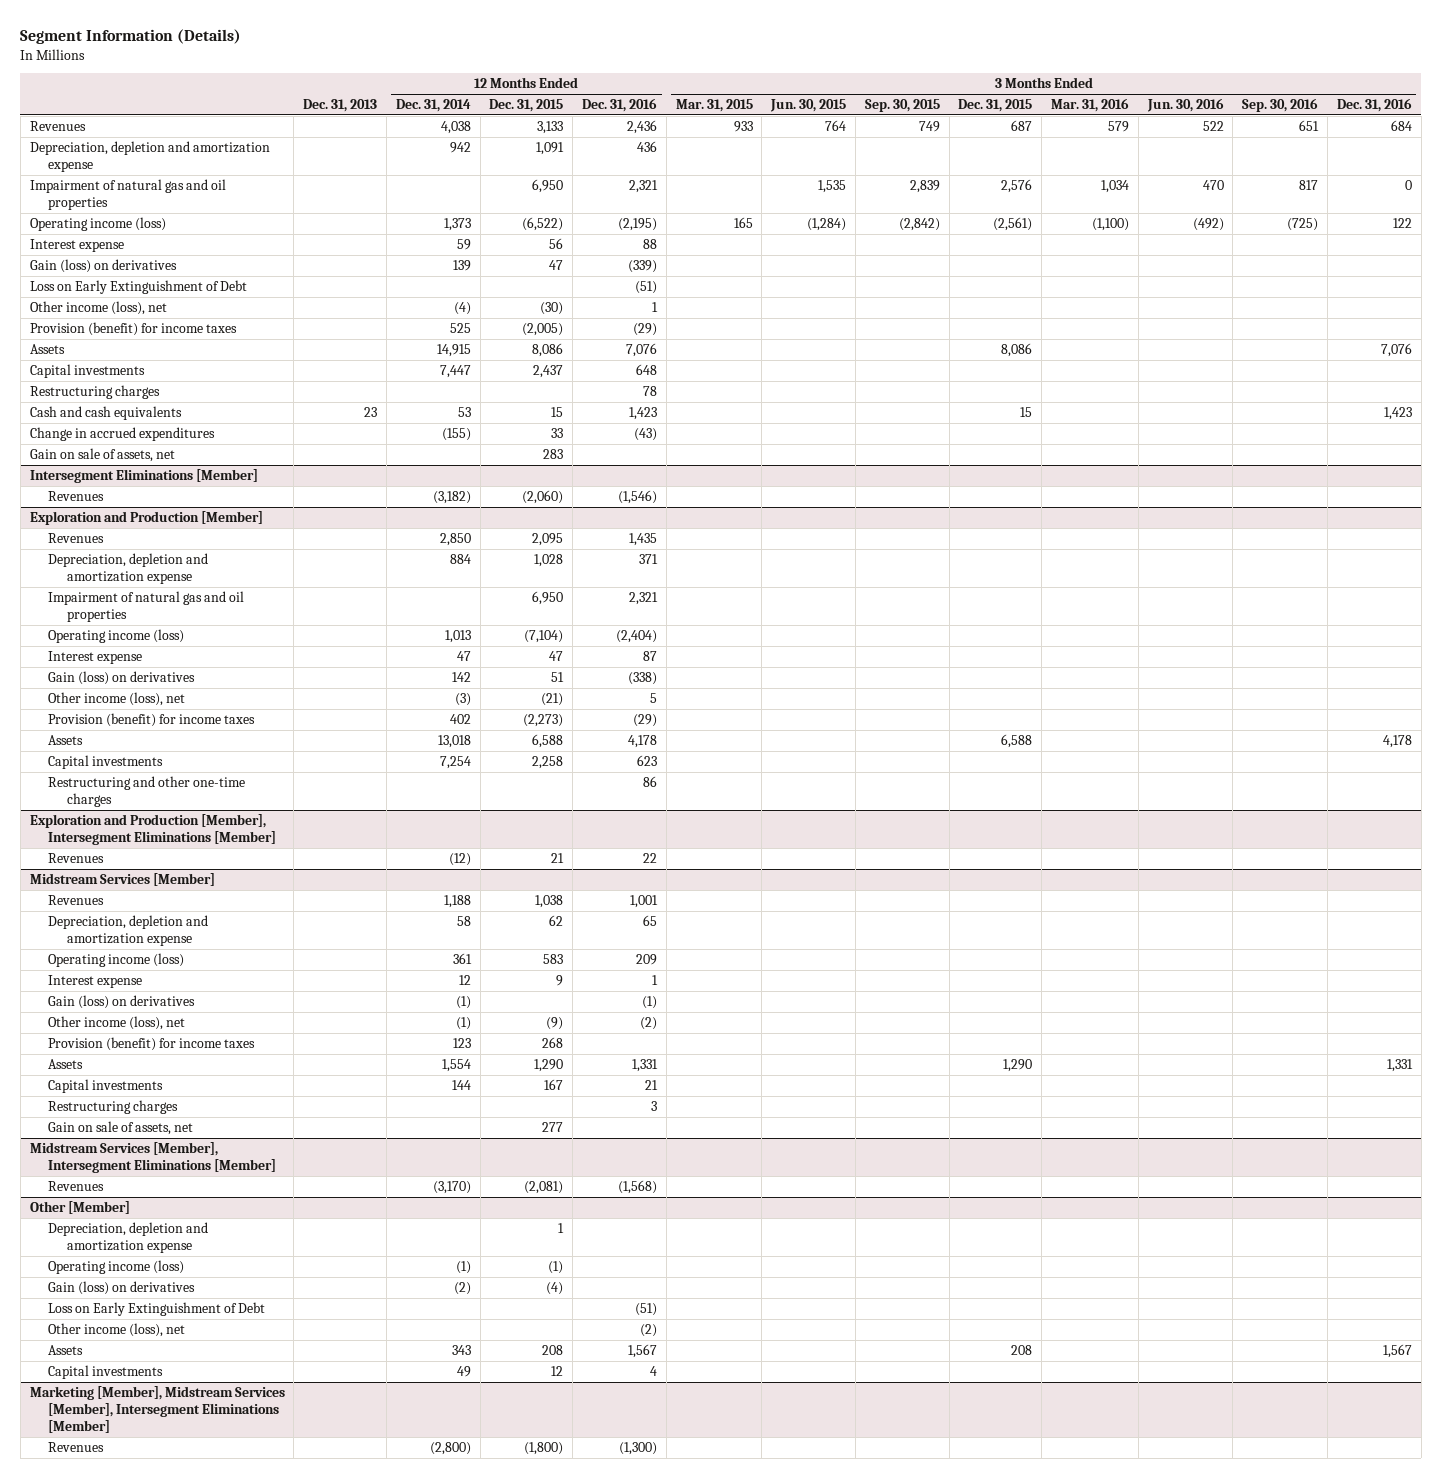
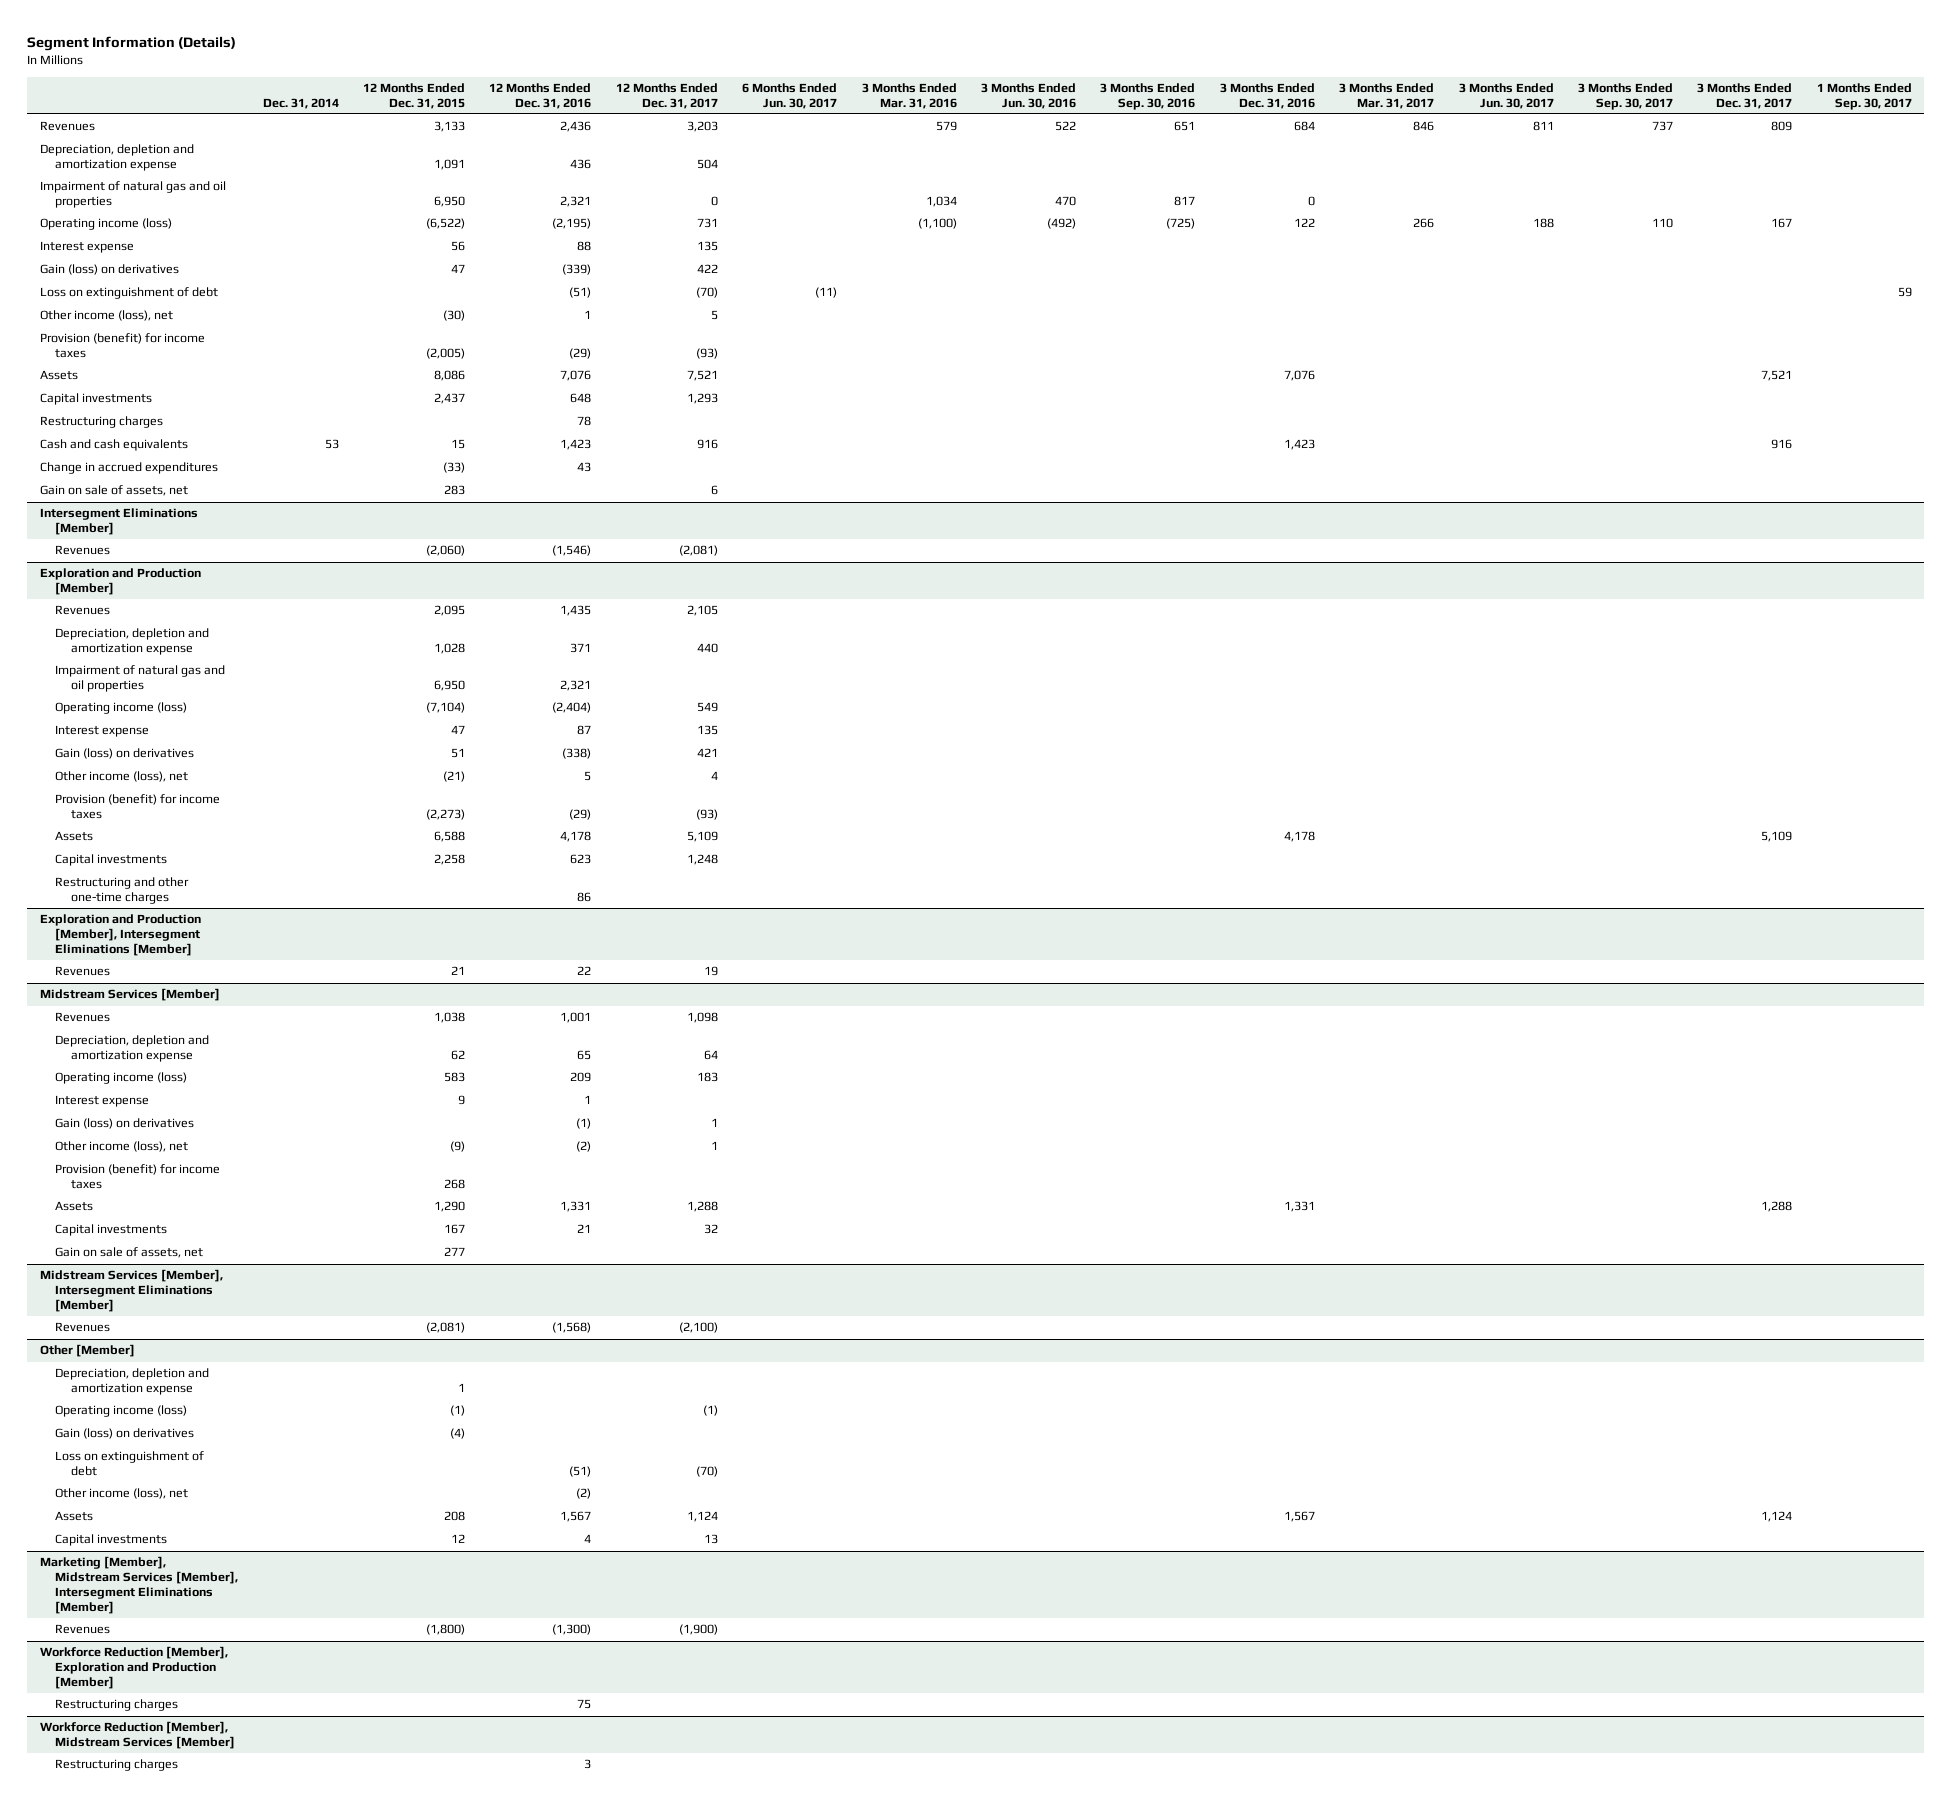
- | Dec. 31, 2013 | 12 Months Ended Dec. 31, 2014 | 12 Months Ended Dec. 31, 2015 | 12 Months Ended Dec. 31, 2016 | 3 Months Ended Mar. 31, 2015 | 3 Months Ended Jun. 30, 2015 | 3 Months Ended Sep. 30, 2015 | 3 Months Ended Dec. 31, 2015 | 3 Months Ended Mar. 31, 2016 | 3 Months Ended Jun. 30, 2016 | 3 Months Ended Sep. 30, 2016 | 3 Months Ended Dec. 31, 2016
+ | Dec. 31, 2014 | 12 Months Ended Dec. 31, 2015 | 12 Months Ended Dec. 31, 2016 | 12 Months Ended Dec. 31, 2017 | 6 Months Ended Jun. 30, 2017 | 3 Months Ended Mar. 31, 2016 | 3 Months Ended Jun. 30, 2016 | 3 Months Ended Sep. 30, 2016 | 3 Months Ended Dec. 31, 2016 | 3 Months Ended Mar. 31, 2017 | 3 Months Ended Jun. 30, 2017 | 3 Months Ended Sep. 30, 2017 | 3 Months Ended Dec. 31, 2017 | 1 Months Ended Sep. 30, 2017
- Loss on Early Extinguishment of Debt | | | | (51) | | | | | | | |
+ Loss on extinguishment of debt | | | (51) | (70) | (11) | | | | | | | | | 59
- Change in accrued expenditures | | (155) | 33 | (43) | | | | | | | |
+ Change in accrued expenditures | | (33) | 43 | | | | | | | | | | |
@ Midstream Services [Member]
- Restructuring charges | | | | 3 | | | | | | | |
@ Other [Member]
- Loss on Early Extinguishment of Debt | | | | (51) | | | | | | | |
+ Loss on extinguishment of debt | | | (51) | (70) | | | | | | | | | |
+ Workforce Reduction [Member], Exploration and Production [Member]
+ Restructuring charges | | | 75 | | | | | | | | | | |
+ Workforce Reduction [Member], Midstream Services [Member]
+ Restructuring charges | | | 3 | | | | | | | | | | |

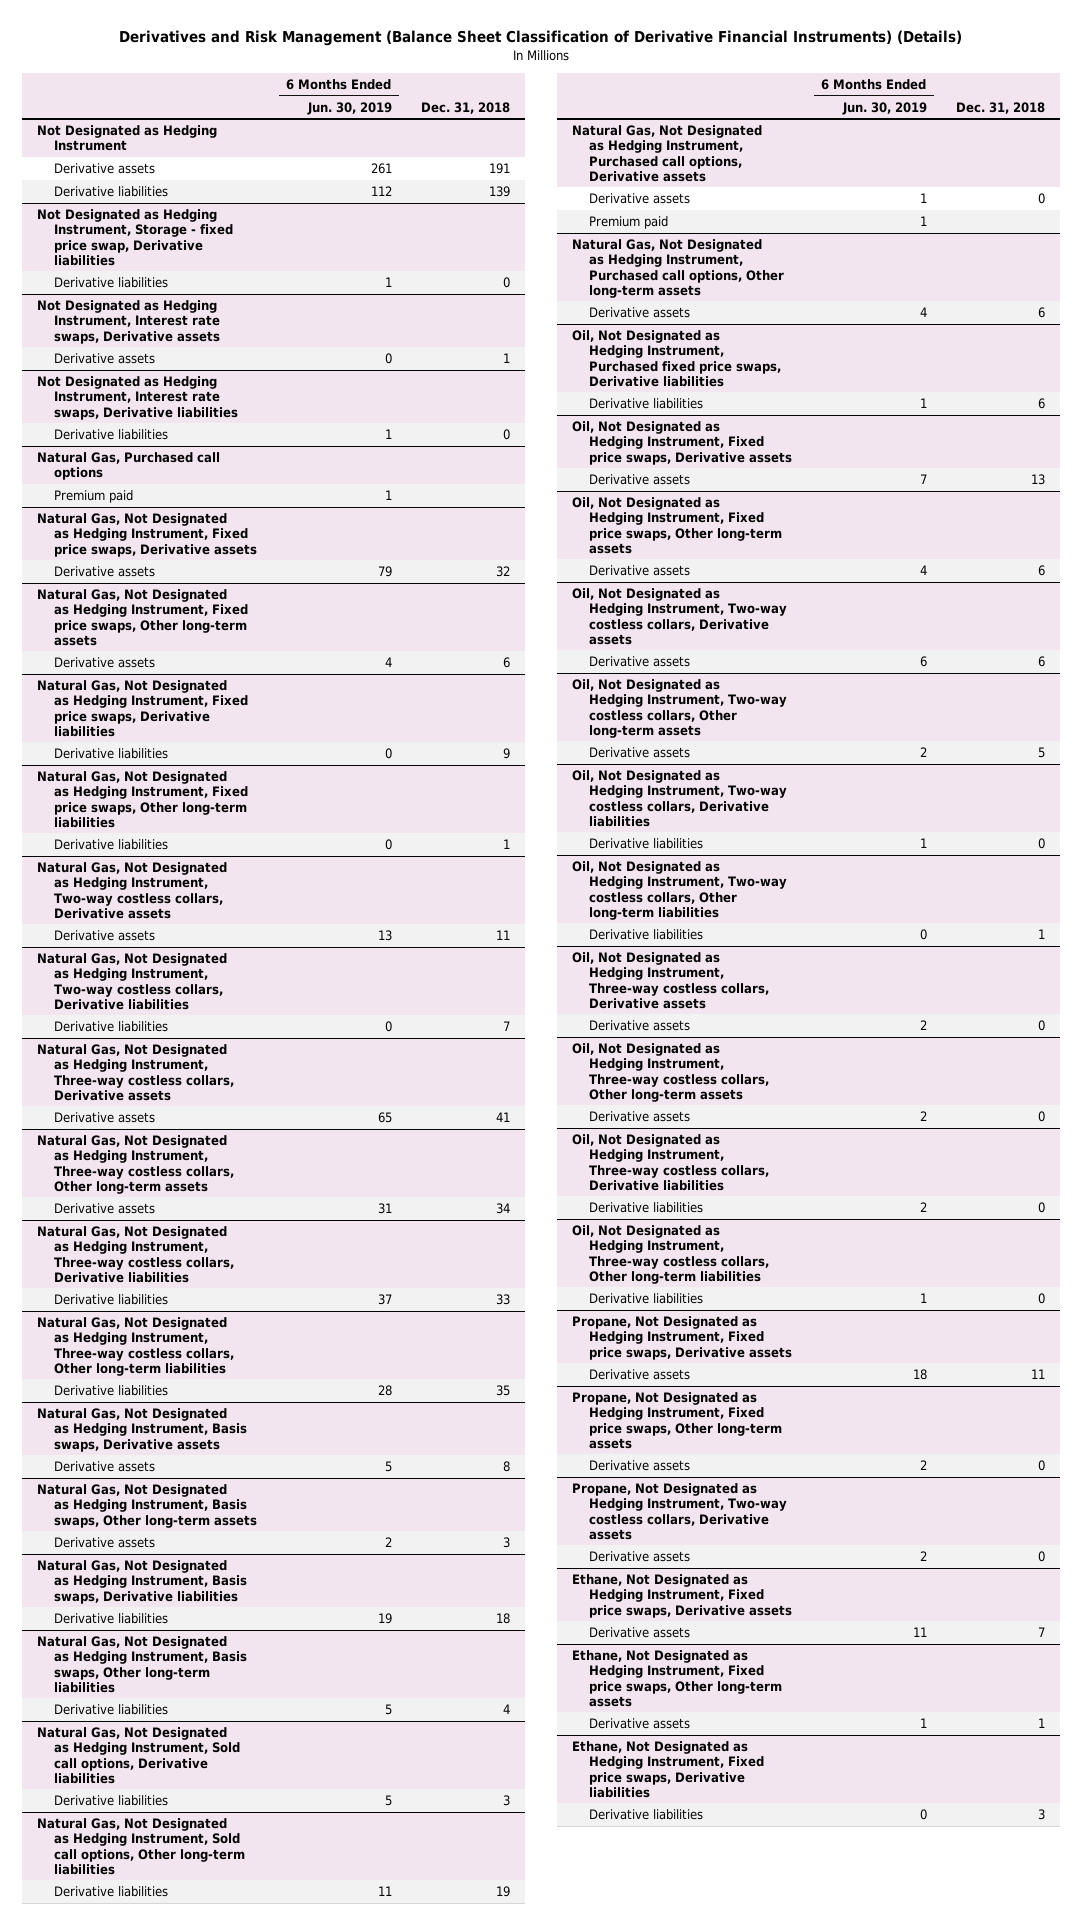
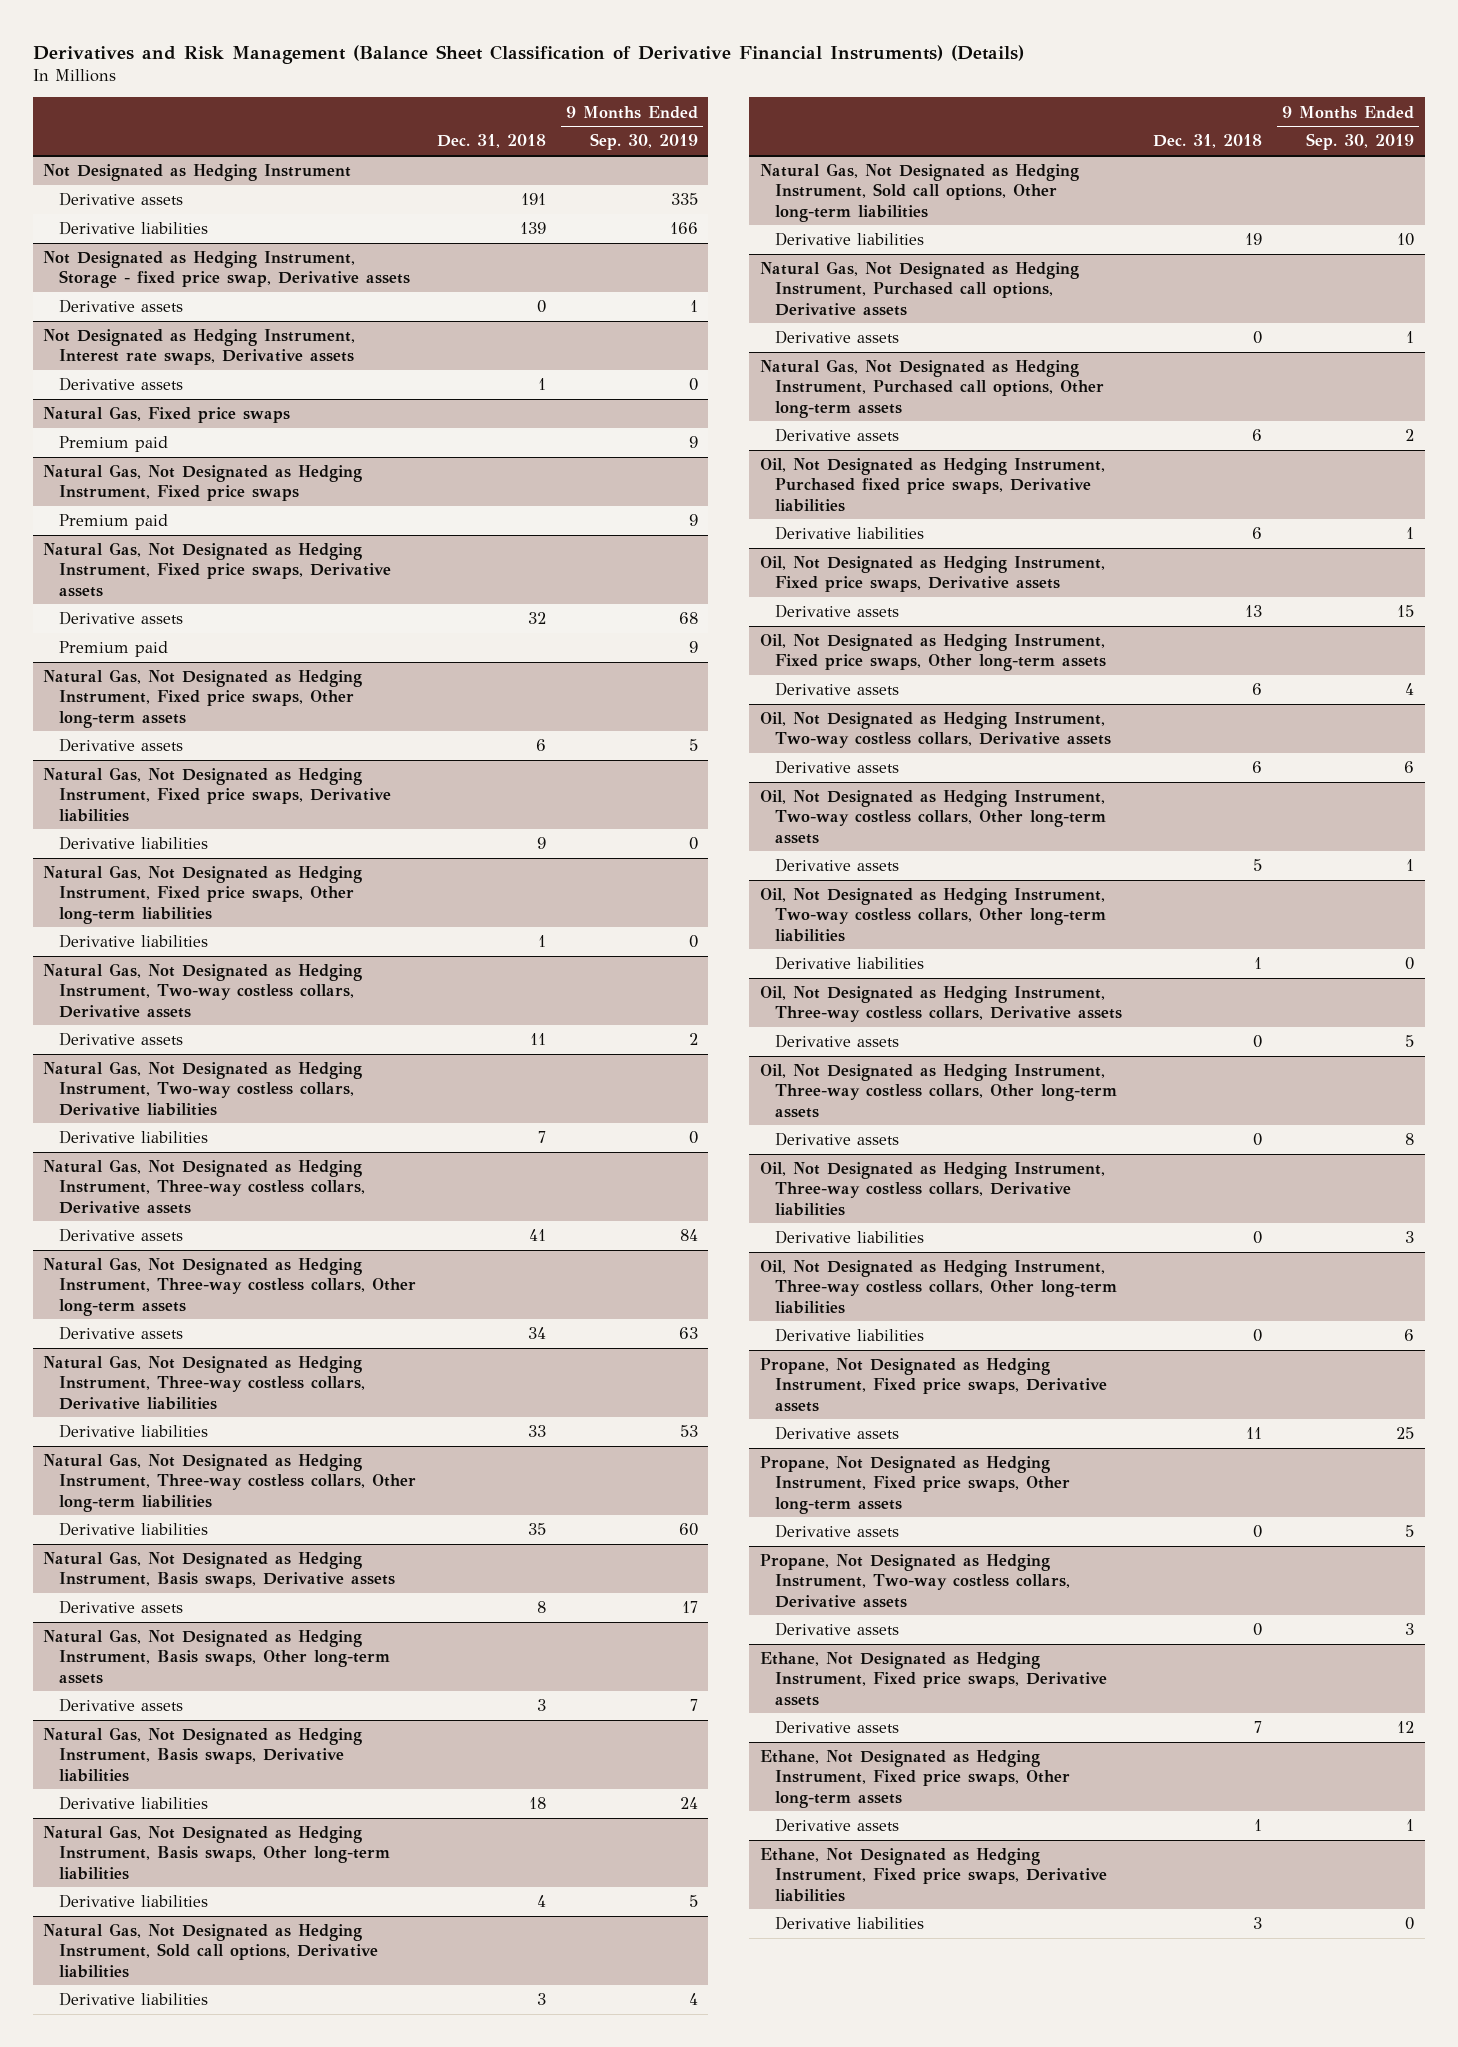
- | 6 Months Ended Jun. 30, 2019 | Dec. 31, 2018
+ | Dec. 31, 2018 | 9 Months Ended Sep. 30, 2019
- Not Designated as Hedging Instrument, Storage - fixed price swap, Derivative liabilities
- Derivative liabilities | 1 | 0
+ Not Designated as Hedging Instrument, Storage - fixed price swap, Derivative assets
+ Derivative assets | 0 | 1
- Not Designated as Hedging Instrument, Interest rate swaps, Derivative liabilities
- Derivative liabilities | 1 | 0
- Natural Gas, Purchased call options
+ Natural Gas, Fixed price swaps
+ Natural Gas, Not Designated as Hedging Instrument, Fixed price swaps
+ Premium paid | | 9
@ Natural Gas, Not Designated as Hedging Instrument, Fixed price swaps, Derivative assets
+ Premium paid | | 9
@ Natural Gas, Not Designated as Hedging Instrument, Purchased call options, Derivative assets
- Premium paid | 1 |
- Oil, Not Designated as Hedging Instrument, Two-way costless collars, Derivative liabilities
- Derivative liabilities | 1 | 0

